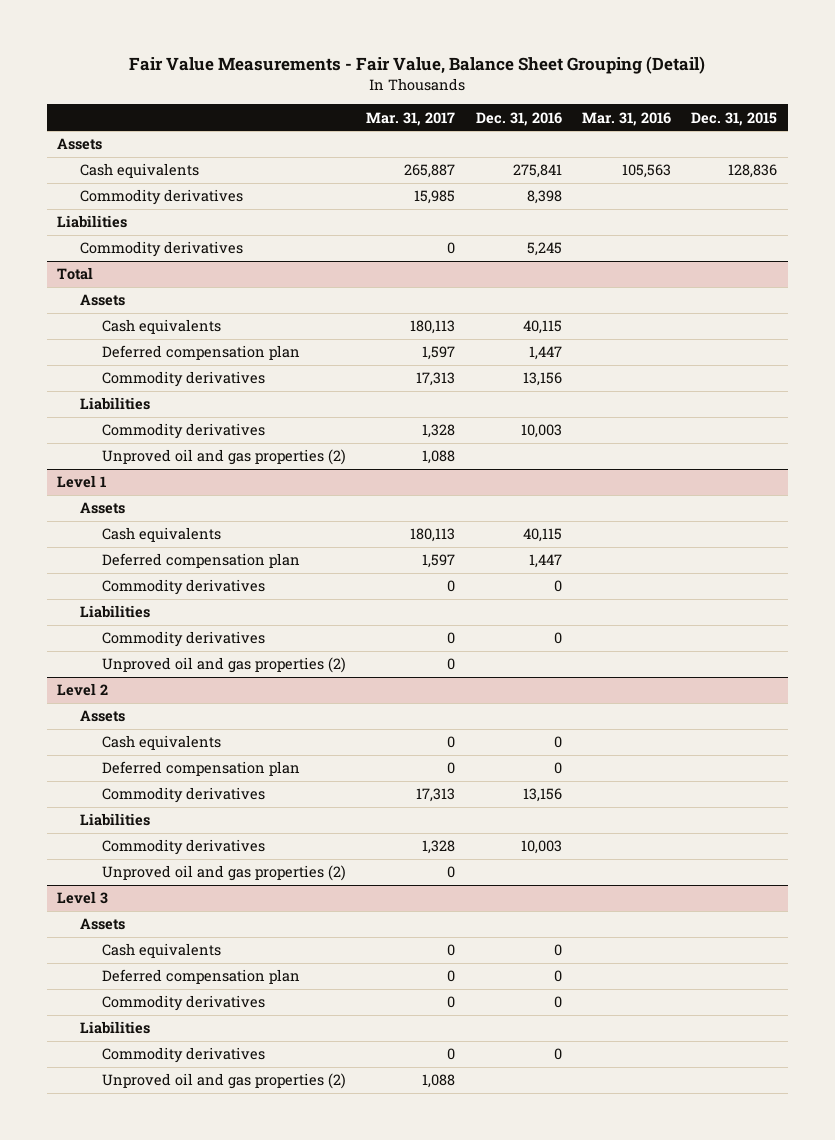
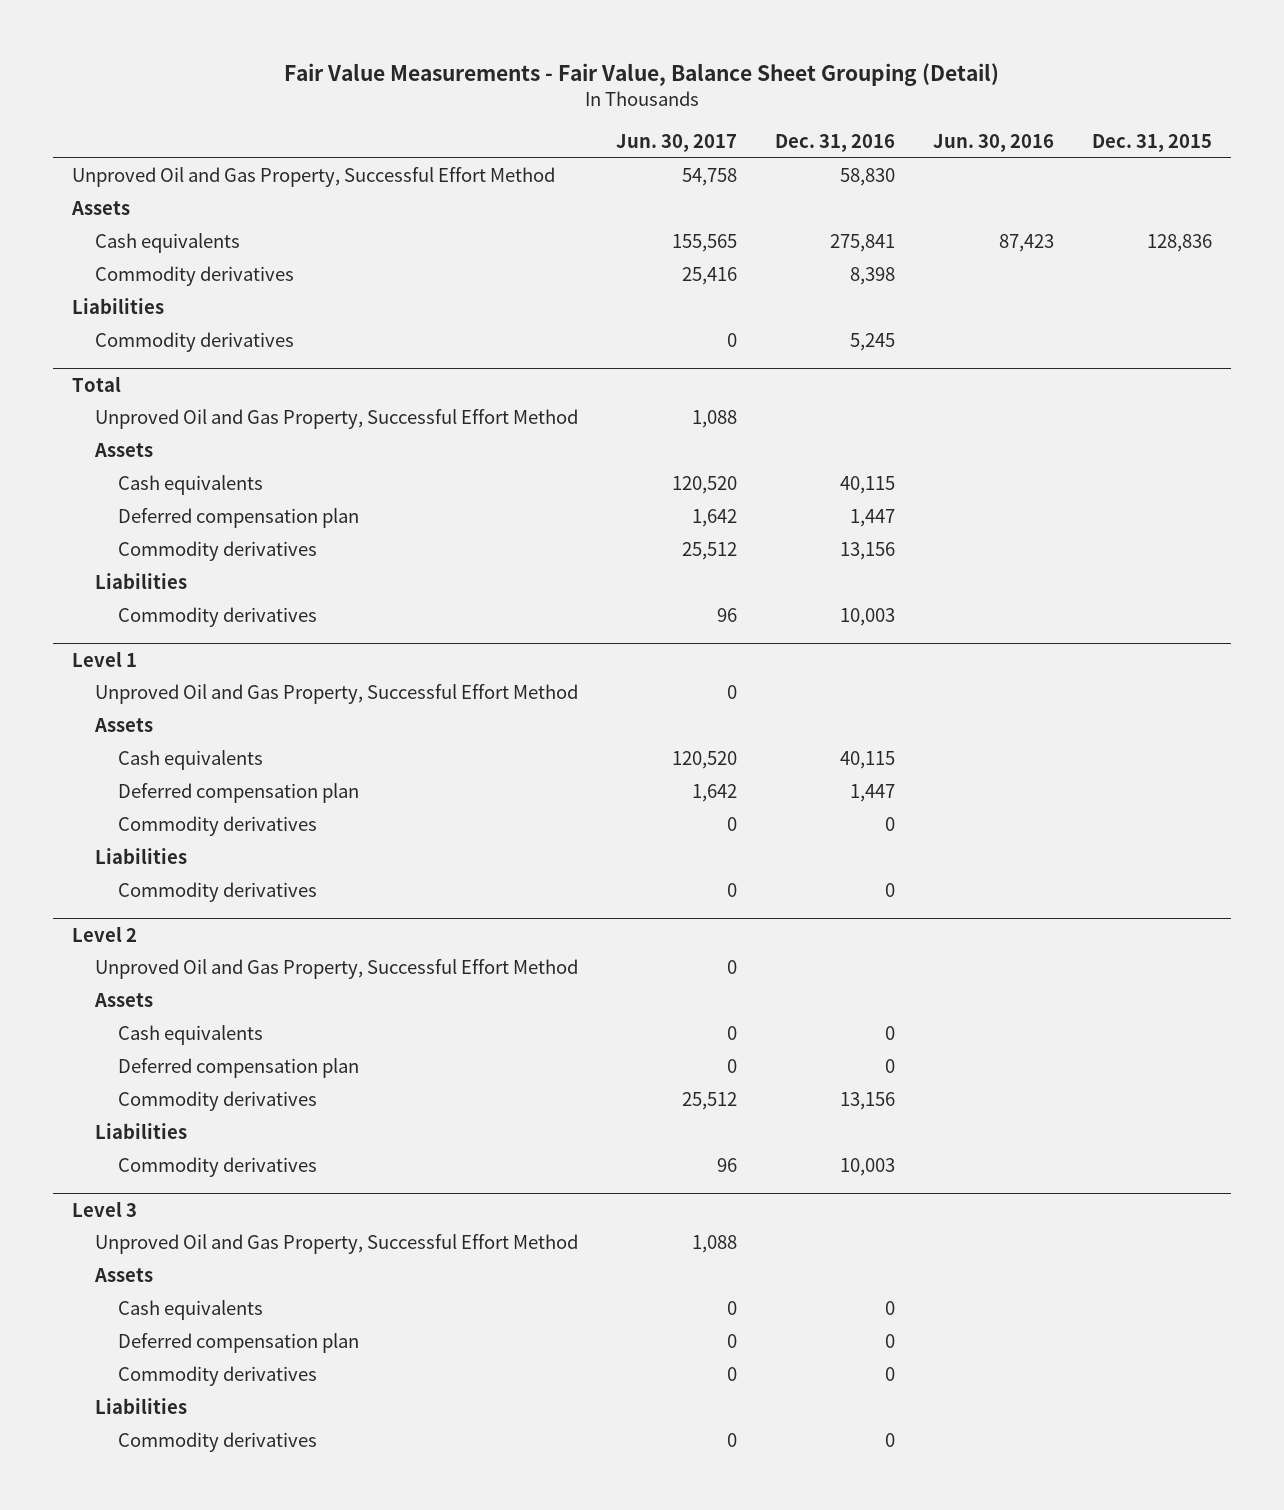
- | Mar. 31, 2017 | Dec. 31, 2016 | Mar. 31, 2016 | Dec. 31, 2015
+ | Jun. 30, 2017 | Dec. 31, 2016 | Jun. 30, 2016 | Dec. 31, 2015
+ Unproved Oil and Gas Property, Successful Effort Method | 54,758 | 58,830 | |
@ Total
+ Unproved Oil and Gas Property, Successful Effort Method | 1,088 | | |
- Unproved oil and gas properties (2) | 1,088 | | |
@ Level 1
+ Unproved Oil and Gas Property, Successful Effort Method | 0 | | |
- Unproved oil and gas properties (2) | 0 | | |
@ Level 2
+ Unproved Oil and Gas Property, Successful Effort Method | 0 | | |
- Unproved oil and gas properties (2) | 0 | | |
@ Level 3
+ Unproved Oil and Gas Property, Successful Effort Method | 1,088 | | |
- Unproved oil and gas properties (2) | 1,088 | | |

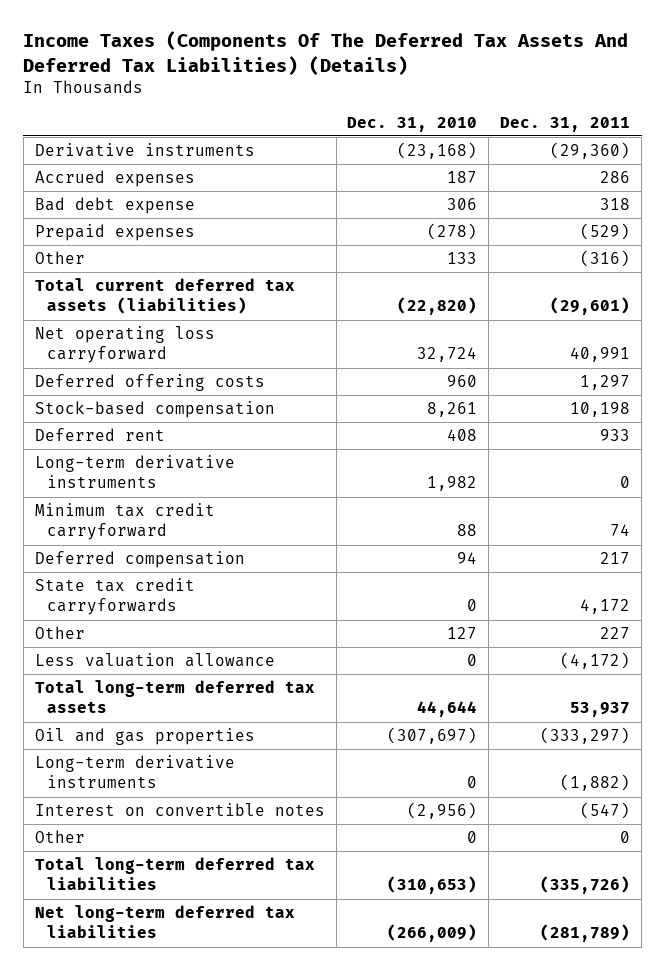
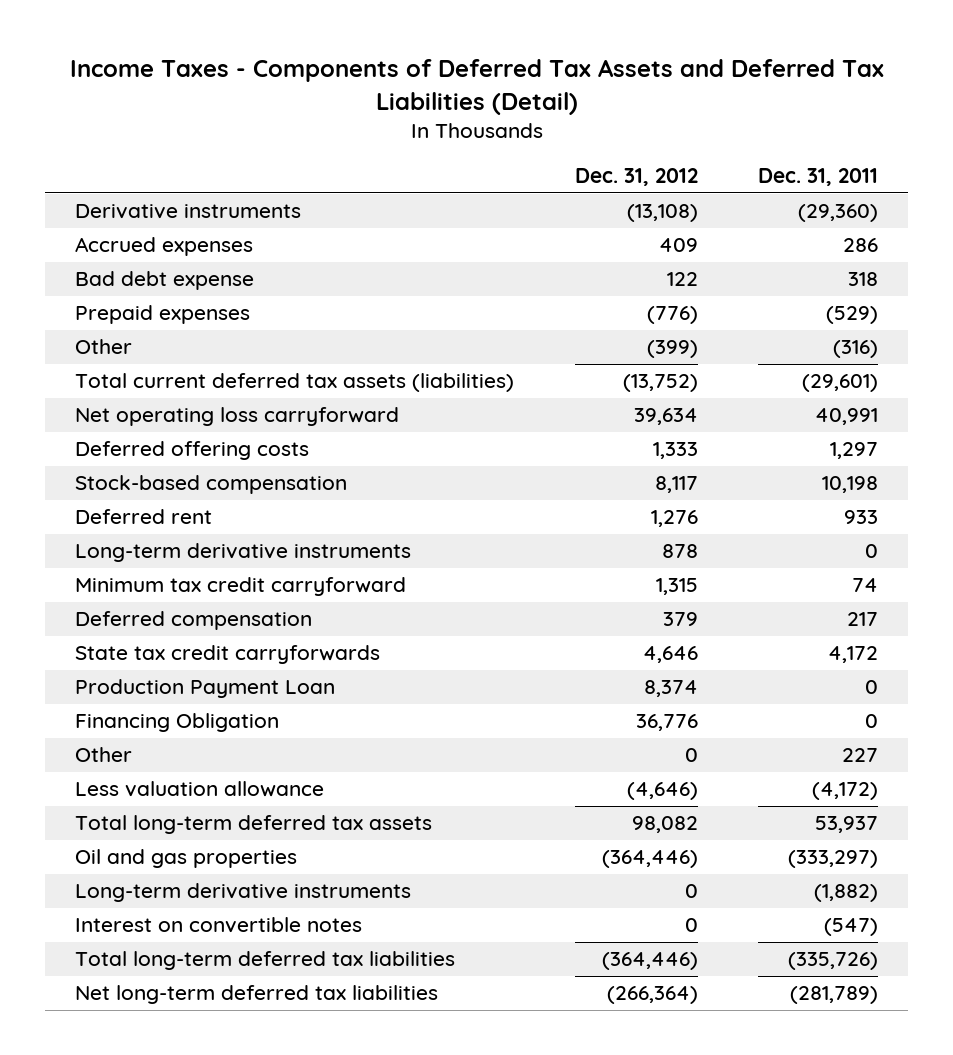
- Income Taxes (Components Of The Deferred Tax Assets And Deferred Tax Liabilities) (Details)
+ Income Taxes - Components of Deferred Tax Assets and Deferred Tax Liabilities (Detail)
- | Dec. 31, 2010 | Dec. 31, 2011
+ | Dec. 31, 2012 | Dec. 31, 2011
+ Production Payment Loan | 8,374 | 0
+ Financing Obligation | 36,776 | 0
- Other | 0 | 0

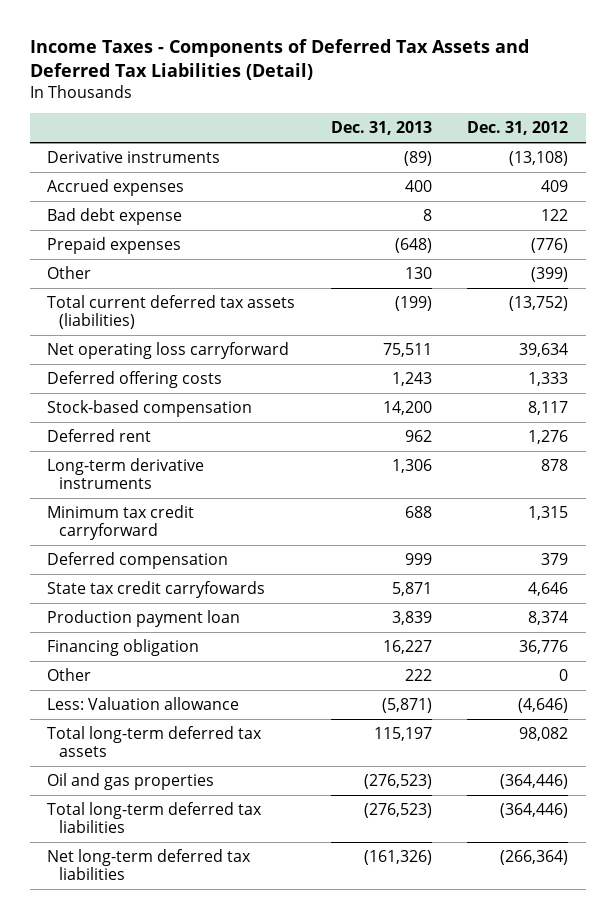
- | Dec. 31, 2012 | Dec. 31, 2011
+ | Dec. 31, 2013 | Dec. 31, 2012
- State tax credit carryforwards | 4,646 | 4,172
- Production Payment Loan | 8,374 | 0
- Financing Obligation | 36,776 | 0
+ State tax credit carryfowards | 5,871 | 4,646
+ Production payment loan | 3,839 | 8,374
+ Financing obligation | 16,227 | 36,776
- Less valuation allowance | (4,646) | (4,172)
+ Less: Valuation allowance | (5,871) | (4,646)
- Long-term derivative instruments | 0 | (1,882)
- Interest on convertible notes | 0 | (547)

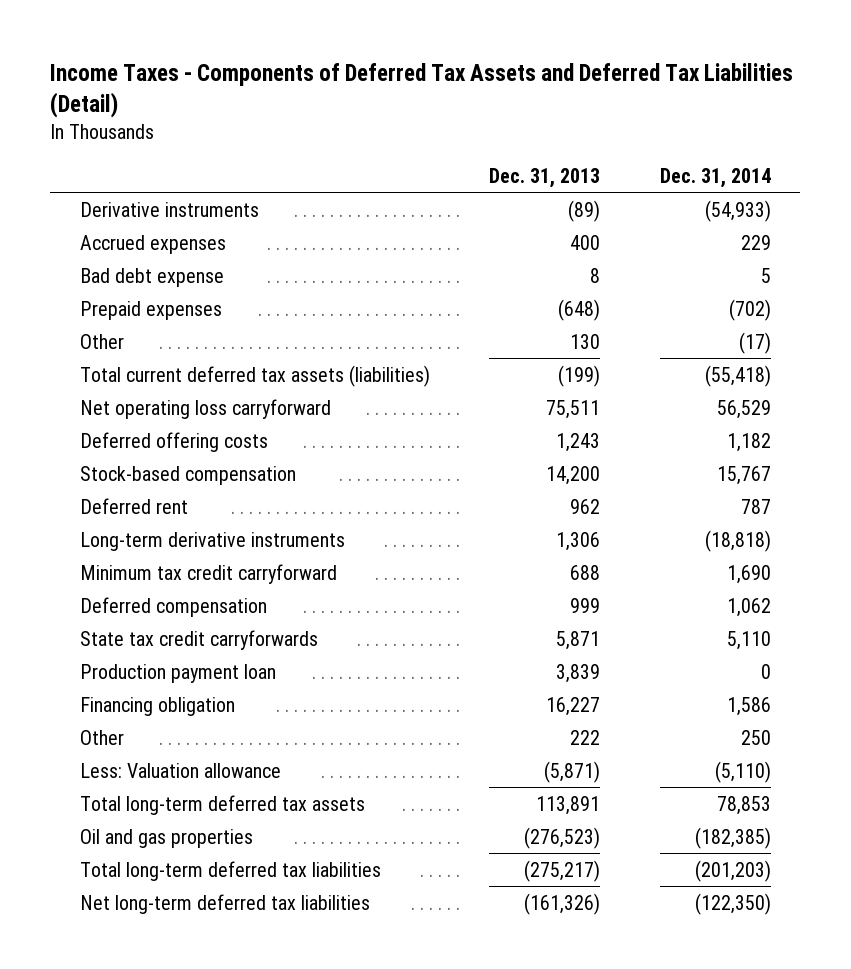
- | Dec. 31, 2013 | Dec. 31, 2012
+ | Dec. 31, 2013 | Dec. 31, 2014
- State tax credit carryfowards | 5,871 | 4,646
+ State tax credit carryforwards | 5,871 | 5,110
- Total long-term deferred tax assets | 115,197 | 98,082
+ Total long-term deferred tax assets | 113,891 | 78,853
- Total long-term deferred tax liabilities | (276,523) | (364,446)
+ Total long-term deferred tax liabilities | (275,217) | (201,203)

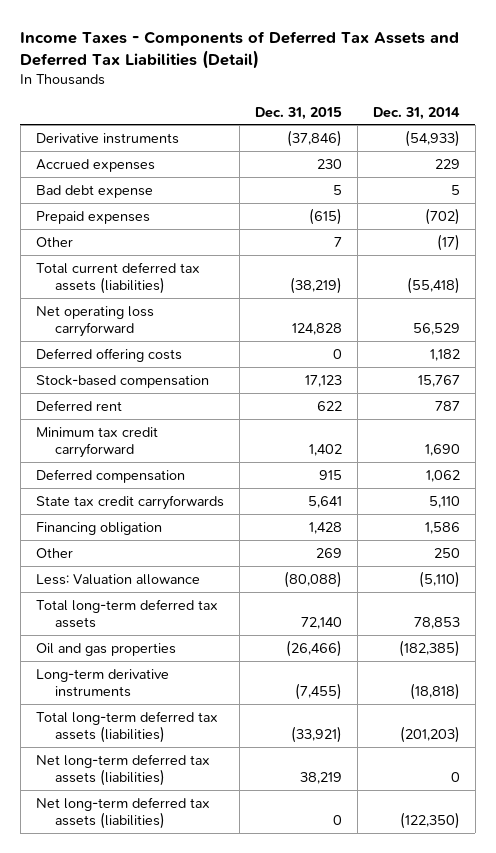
- | Dec. 31, 2013 | Dec. 31, 2014
+ | Dec. 31, 2015 | Dec. 31, 2014
- Production payment loan | 3,839 | 0
- Total long-term deferred tax liabilities | (275,217) | (201,203)
- Net long-term deferred tax liabilities | (161,326) | (122,350)
moved down: Long-term derivative instruments | (7,455) | (18,818)
+ Total long-term deferred tax assets (liabilities) | (33,921) | (201,203)
+ Net long-term deferred tax assets (liabilities) | 38,219 | 0
+ Net long-term deferred tax assets (liabilities) | 0 | (122,350)

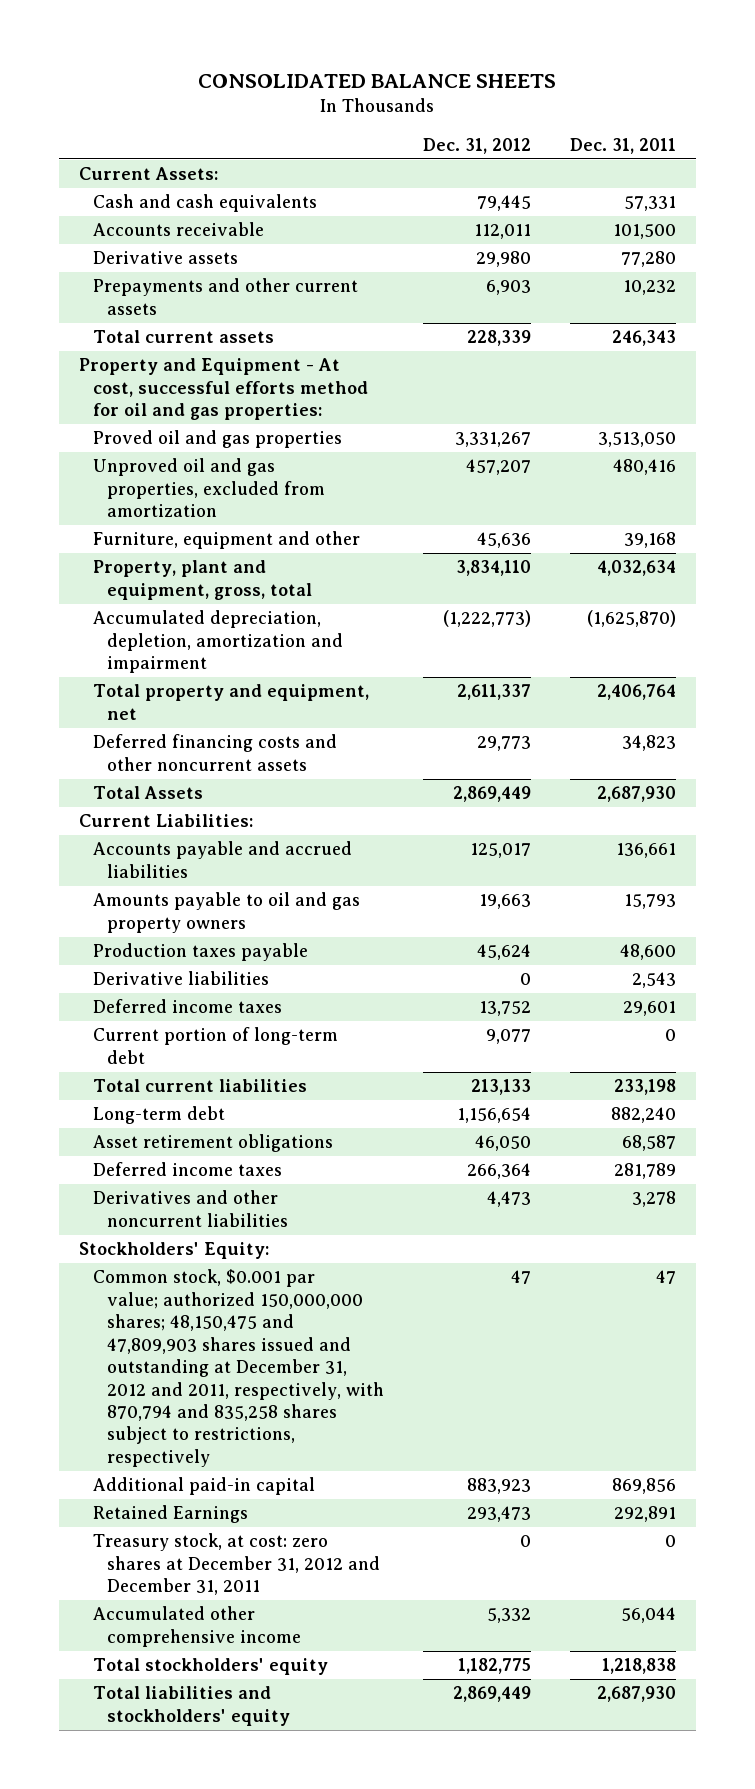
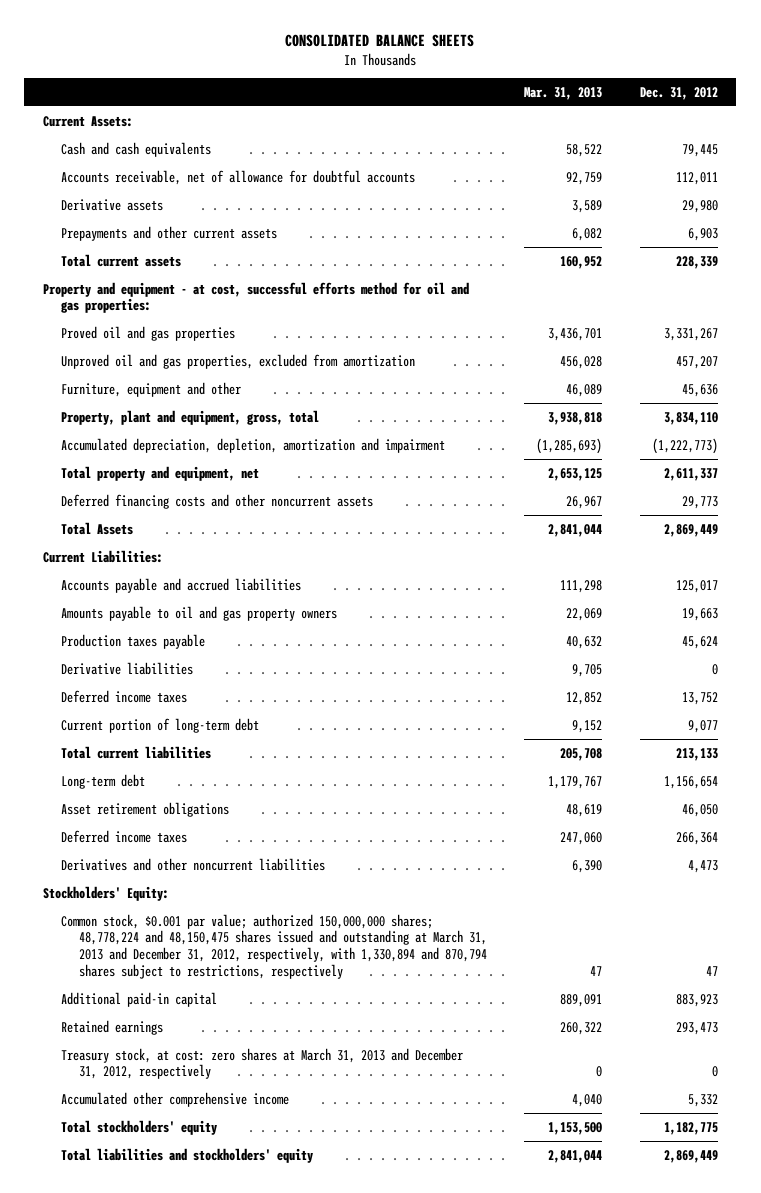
- | Dec. 31, 2012 | Dec. 31, 2011
+ | Mar. 31, 2013 | Dec. 31, 2012
- Accounts receivable | 112,011 | 101,500
+ Accounts receivable, net of allowance for doubtful accounts | 92,759 | 112,011
- Property and Equipment - At cost, successful efforts method for oil and gas properties:
+ Property and equipment - at cost, successful efforts method for oil and gas properties:
- Common stock, $0.001 par value; authorized 150,000,000 shares; 48,150,475 and 47,809,903 shares issued and outstanding at December 31, 2012 and 2011, respectively, with 870,794 and 835,258 shares subject to restrictions, respectively | 47 | 47
+ Common stock, $0.001 par value; authorized 150,000,000 shares; 48,778,224 and 48,150,475 shares issued and outstanding at March 31, 2013 and December 31, 2012, respectively, with 1,330,894 and 870,794 shares subject to restrictions, respectively | 47 | 47
- Retained Earnings | 293,473 | 292,891
- Treasury stock, at cost: zero shares at December 31, 2012 and December 31, 2011 | 0 | 0
+ Retained earnings | 260,322 | 293,473
+ Treasury stock, at cost: zero shares at March 31, 2013 and December 31, 2012, respectively | 0 | 0

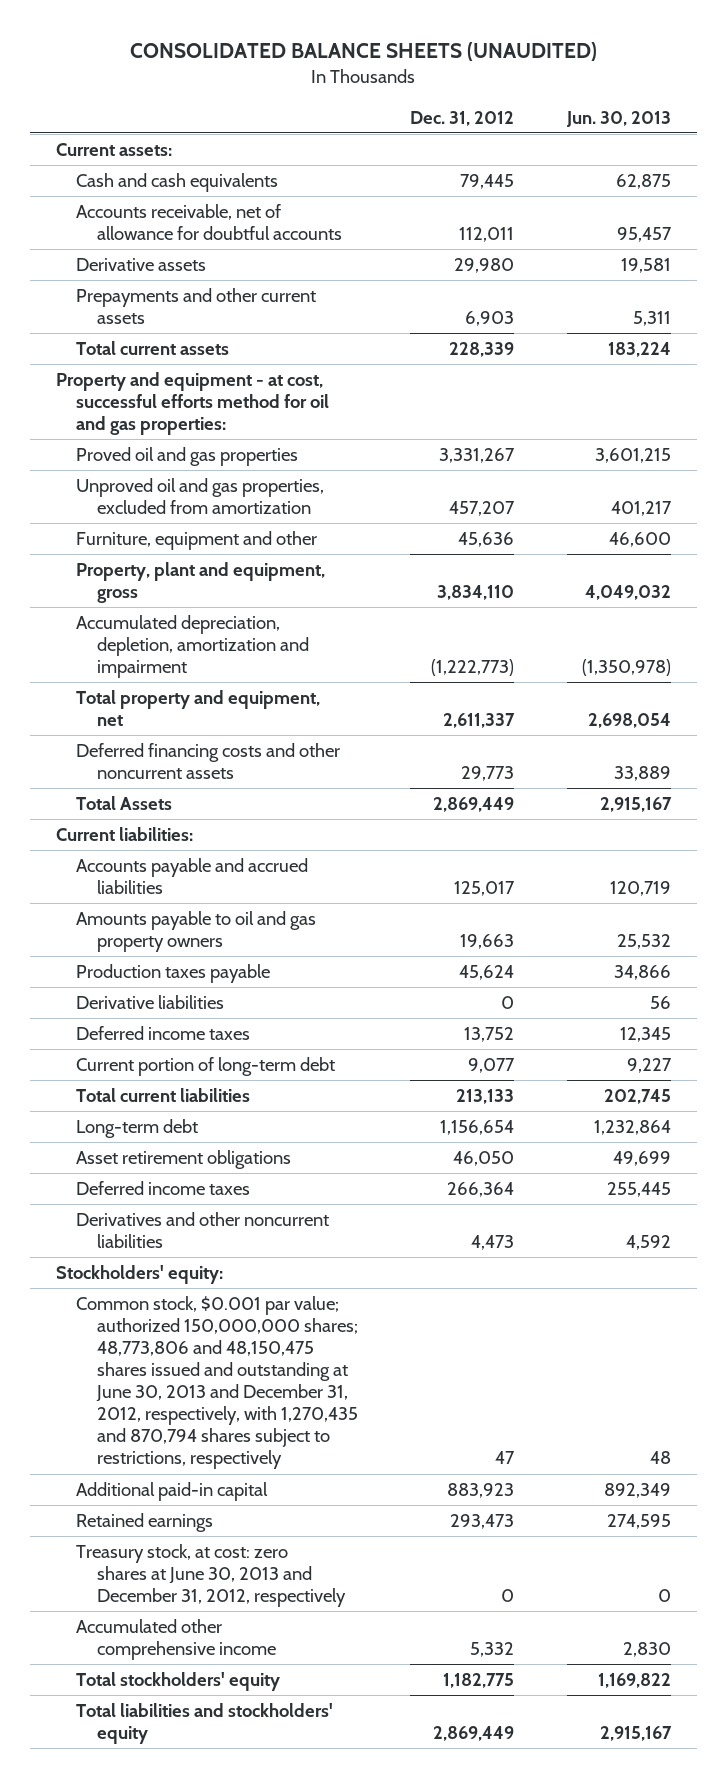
- CONSOLIDATED BALANCE SHEETS
+ CONSOLIDATED BALANCE SHEETS (UNAUDITED)
- | Mar. 31, 2013 | Dec. 31, 2012
+ | Dec. 31, 2012 | Jun. 30, 2013
- Current Assets:
+ Current assets:
- Property, plant and equipment, gross, total | 3,938,818 | 3,834,110
+ Property, plant and equipment, gross | 3,834,110 | 4,049,032
- Current Liabilities:
+ Current liabilities:
- Stockholders' Equity:
- Common stock, $0.001 par value; authorized 150,000,000 shares; 48,778,224 and 48,150,475 shares issued and outstanding at March 31, 2013 and December 31, 2012, respectively, with 1,330,894 and 870,794 shares subject to restrictions, respectively | 47 | 47
+ Stockholders' equity:
+ Common stock, $0.001 par value; authorized 150,000,000 shares; 48,773,806 and 48,150,475 shares issued and outstanding at June 30, 2013 and December 31, 2012, respectively, with 1,270,435 and 870,794 shares subject to restrictions, respectively | 47 | 48
- Treasury stock, at cost: zero shares at March 31, 2013 and December 31, 2012, respectively | 0 | 0
+ Treasury stock, at cost: zero shares at June 30, 2013 and December 31, 2012, respectively | 0 | 0

